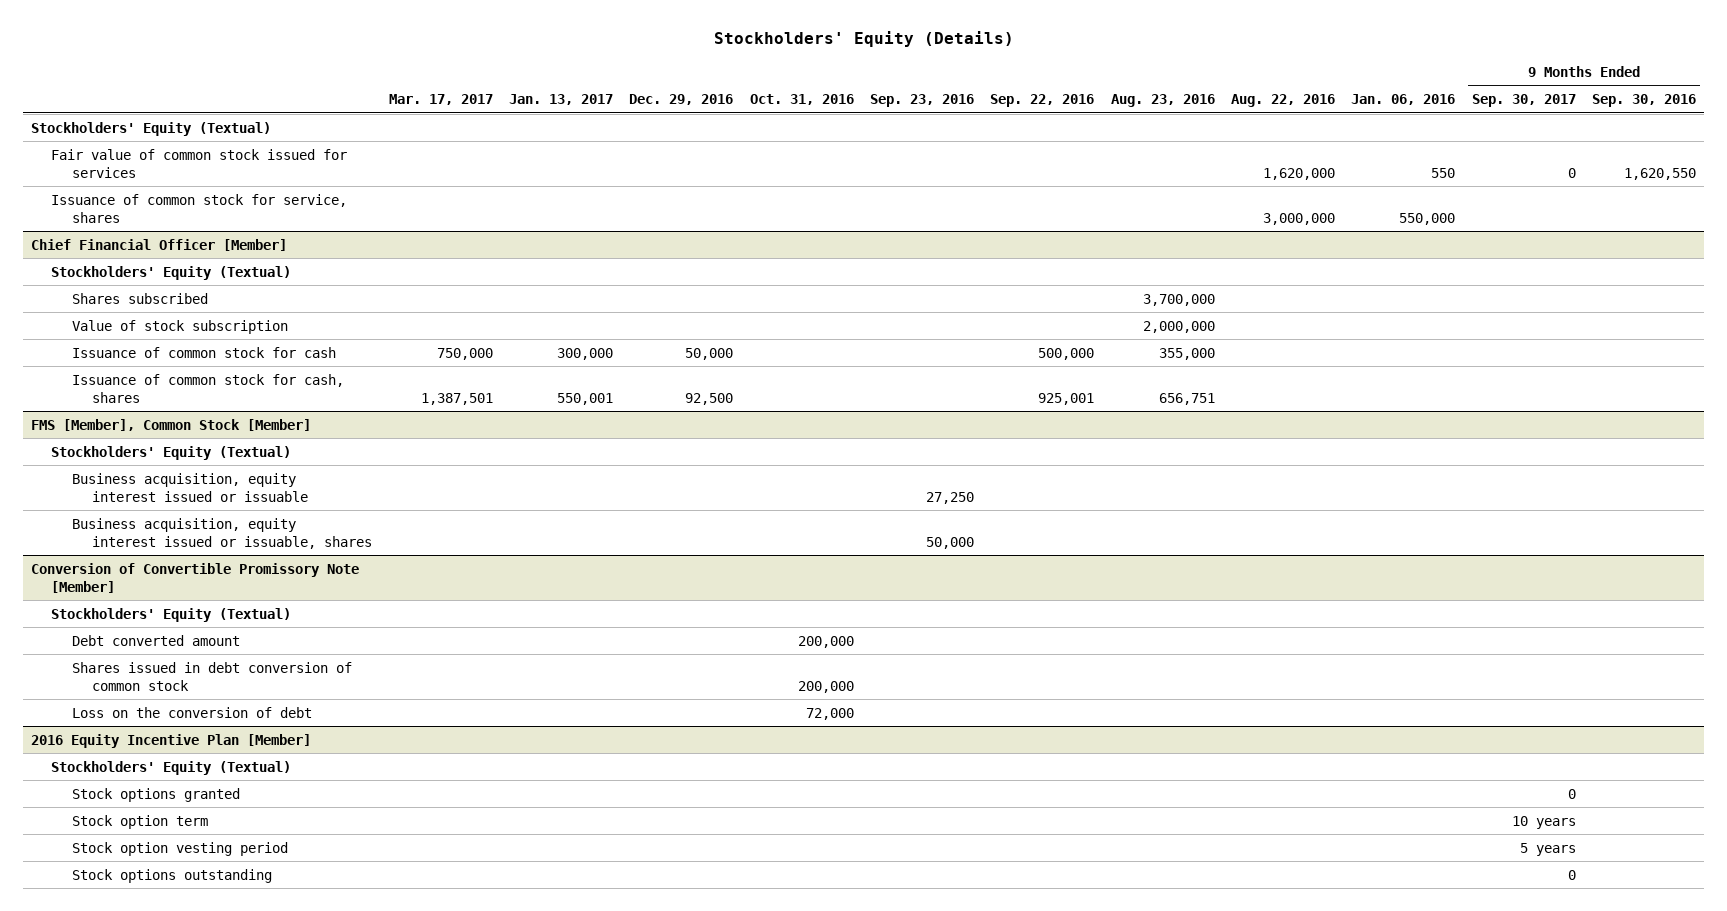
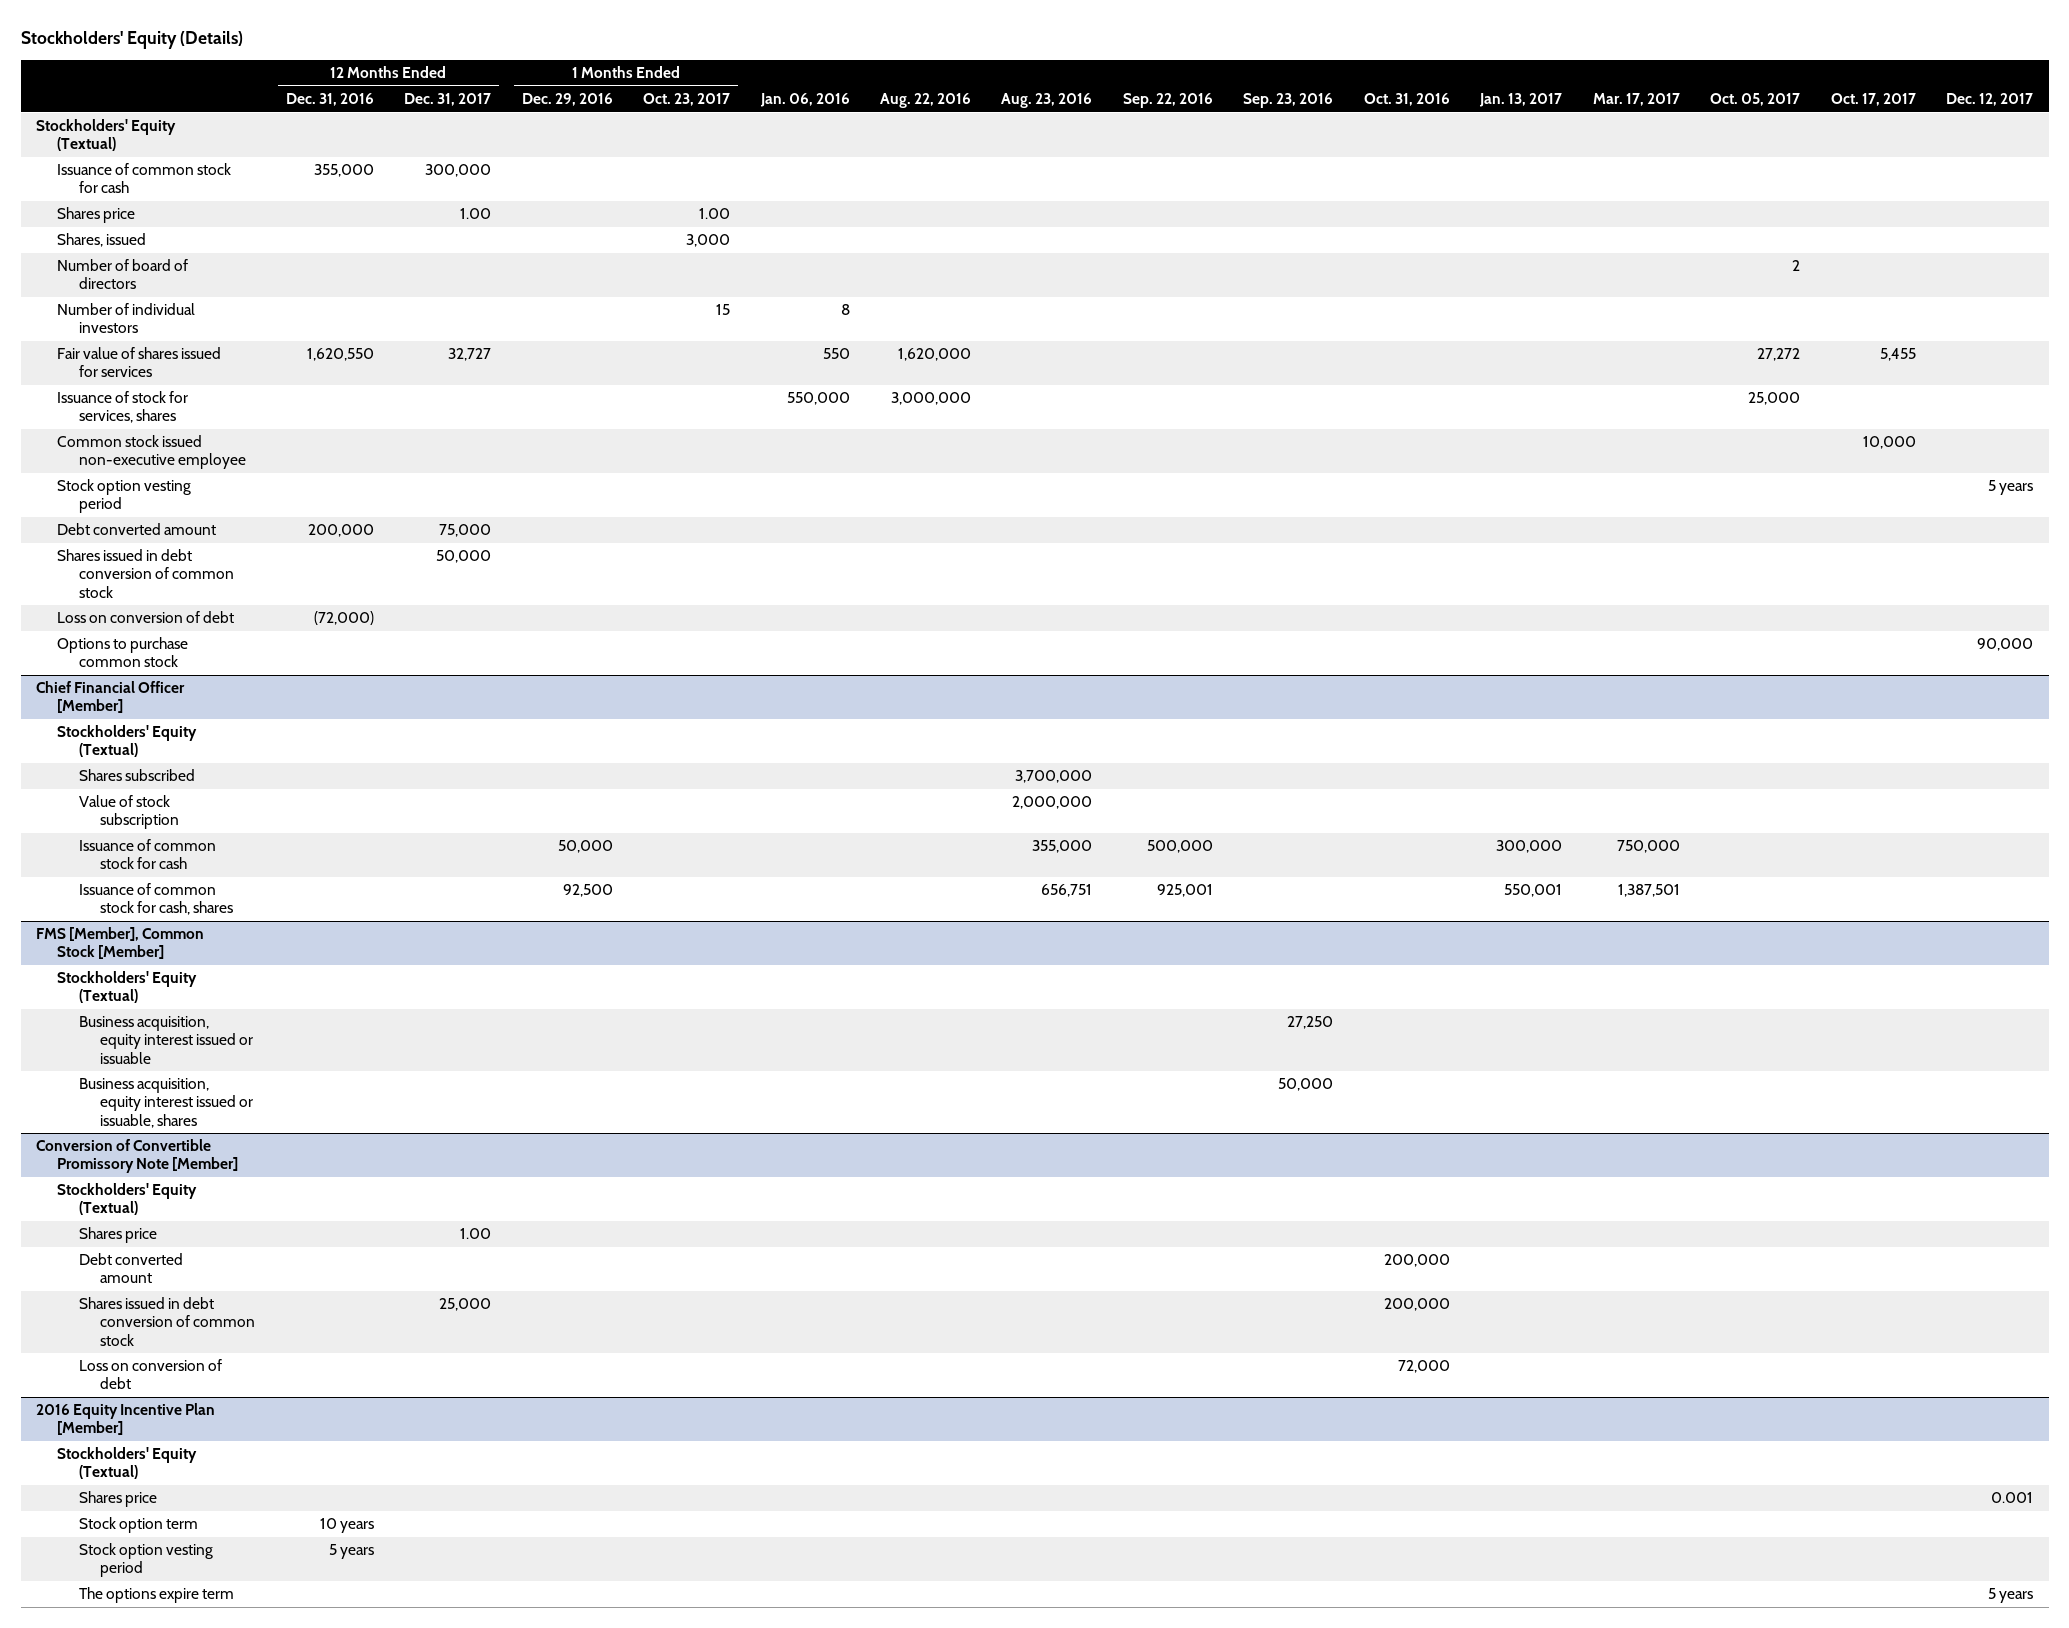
- | Mar. 17, 2017 | Jan. 13, 2017 | Dec. 29, 2016 | Oct. 31, 2016 | Sep. 23, 2016 | Sep. 22, 2016 | Aug. 23, 2016 | Aug. 22, 2016 | Jan. 06, 2016 | 9 Months Ended Sep. 30, 2017 | 9 Months Ended Sep. 30, 2016
+ | 12 Months Ended Dec. 31, 2016 | 12 Months Ended Dec. 31, 2017 | 1 Months Ended Dec. 29, 2016 | 1 Months Ended Oct. 23, 2017 | Jan. 06, 2016 | Aug. 22, 2016 | Aug. 23, 2016 | Sep. 22, 2016 | Sep. 23, 2016 | Oct. 31, 2016 | Jan. 13, 2017 | Mar. 17, 2017 | Oct. 05, 2017 | Oct. 17, 2017 | Dec. 12, 2017
- Fair value of common stock issued for services | | | | | | | | 1,620,000 | 550 | 0 | 1,620,550
- Issuance of common stock for service, shares | | | | | | | | 3,000,000 | 550,000 | |
+ Issuance of common stock for cash | 355,000 | 300,000 | | | | | | | | | | | | |
+ Shares price | | 1.00 | | 1.00 | | | | | | | | | | |
+ Shares, issued | | | | 3,000 | | | | | | | | | | |
+ Number of board of directors | | | | | | | | | | | | | 2 | |
+ Number of individual investors | | | | 15 | 8 | | | | | | | | | |
+ Fair value of shares issued for services | 1,620,550 | 32,727 | | | 550 | 1,620,000 | | | | | | | 27,272 | 5,455 |
+ Issuance of stock for services, shares | | | | | 550,000 | 3,000,000 | | | | | | | 25,000 | |
+ Common stock issued non-executive employee | | | | | | | | | | | | | | 10,000 |
+ Stock option vesting period | | | | | | | | | | | | | | | 5 years
+ Debt converted amount | 200,000 | 75,000 | | | | | | | | | | | | |
+ Shares issued in debt conversion of common stock | | 50,000 | | | | | | | | | | | | |
+ Loss on conversion of debt | (72,000) | | | | | | | | | | | | | |
+ Options to purchase common stock | | | | | | | | | | | | | | | 90,000
@ Conversion of Convertible Promissory Note [Member]
+ Shares price | | 1.00 | | | | | | | | | | | | |
- Loss on the conversion of debt | | | | 72,000 | | | | | | |
+ Loss on conversion of debt | | | | | | | | | | 72,000 | | | | |
@ 2016 Equity Incentive Plan [Member]
- Stock options granted | | | | | | | | | | 0 |
+ Shares price | | | | | | | | | | | | | | | 0.001
- Stock options outstanding | | | | | | | | | | 0 |
+ The options expire term | | | | | | | | | | | | | | | 5 years

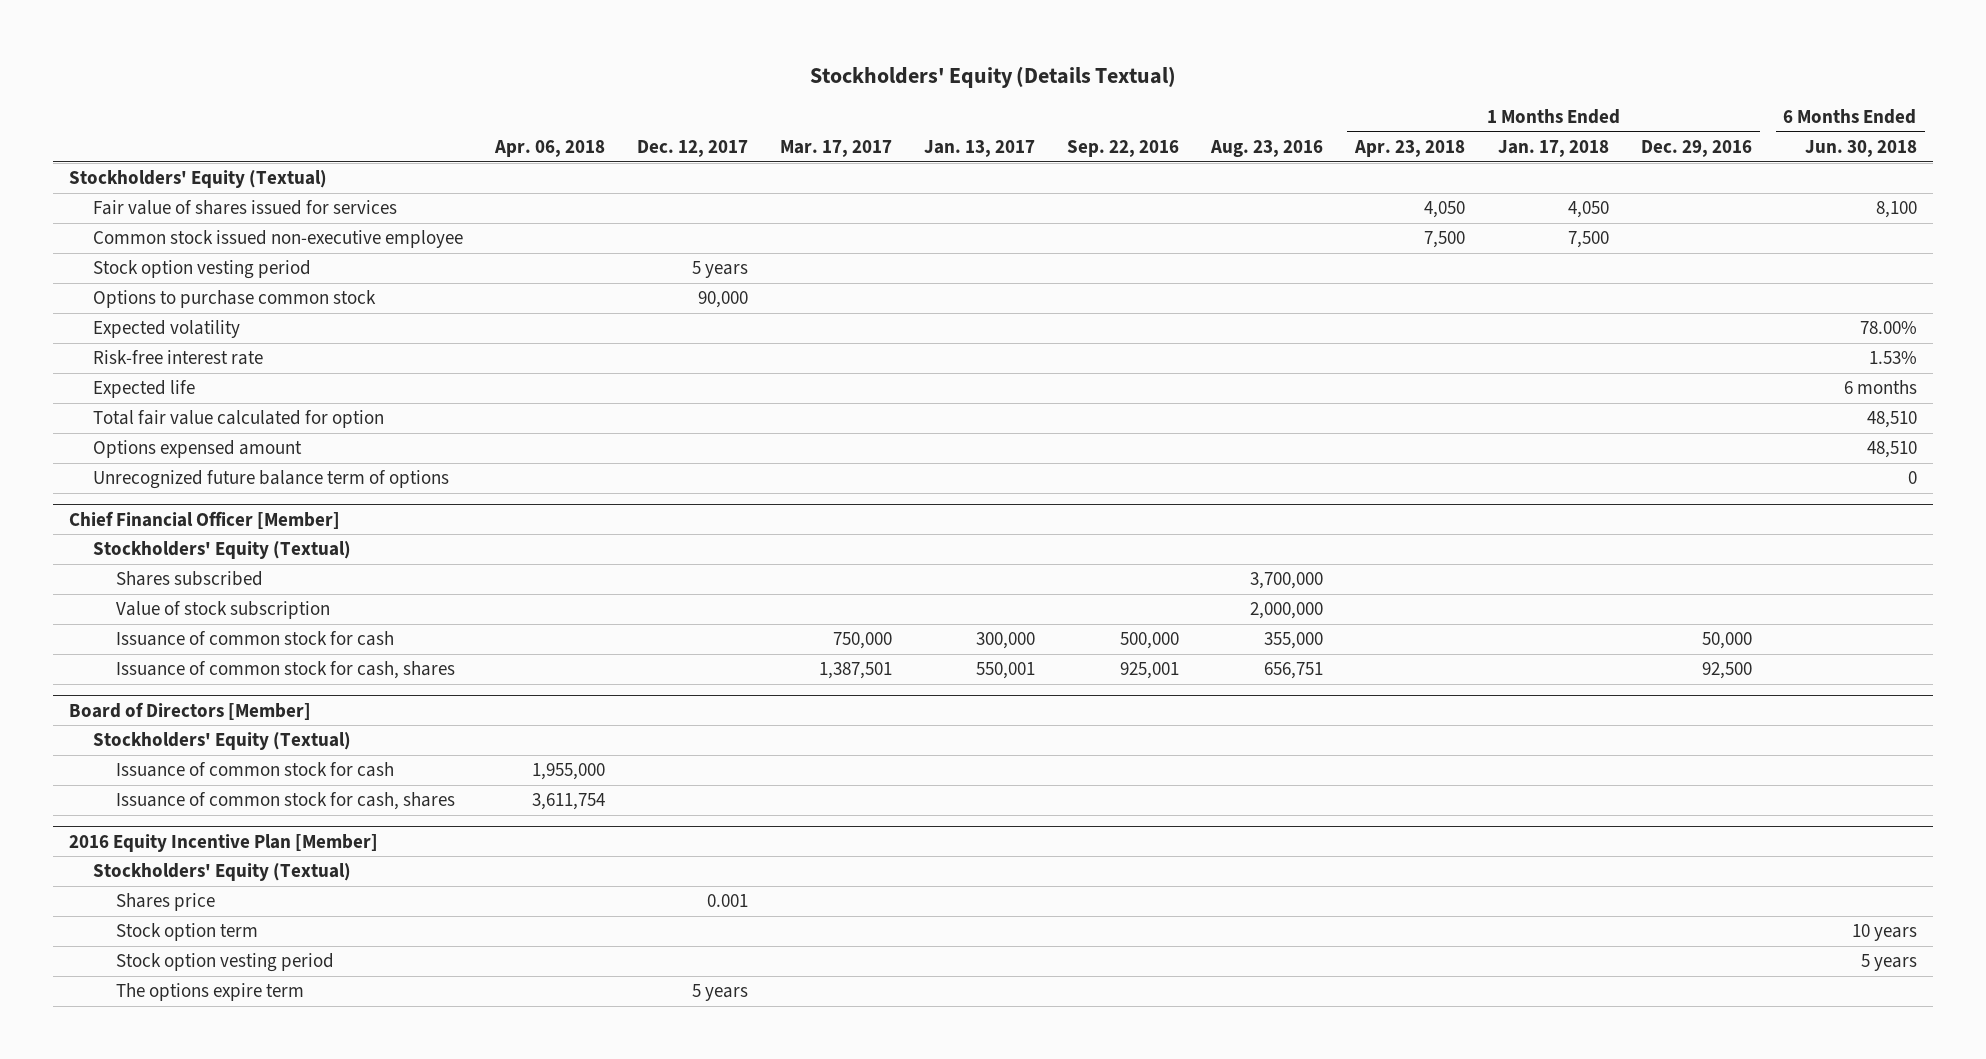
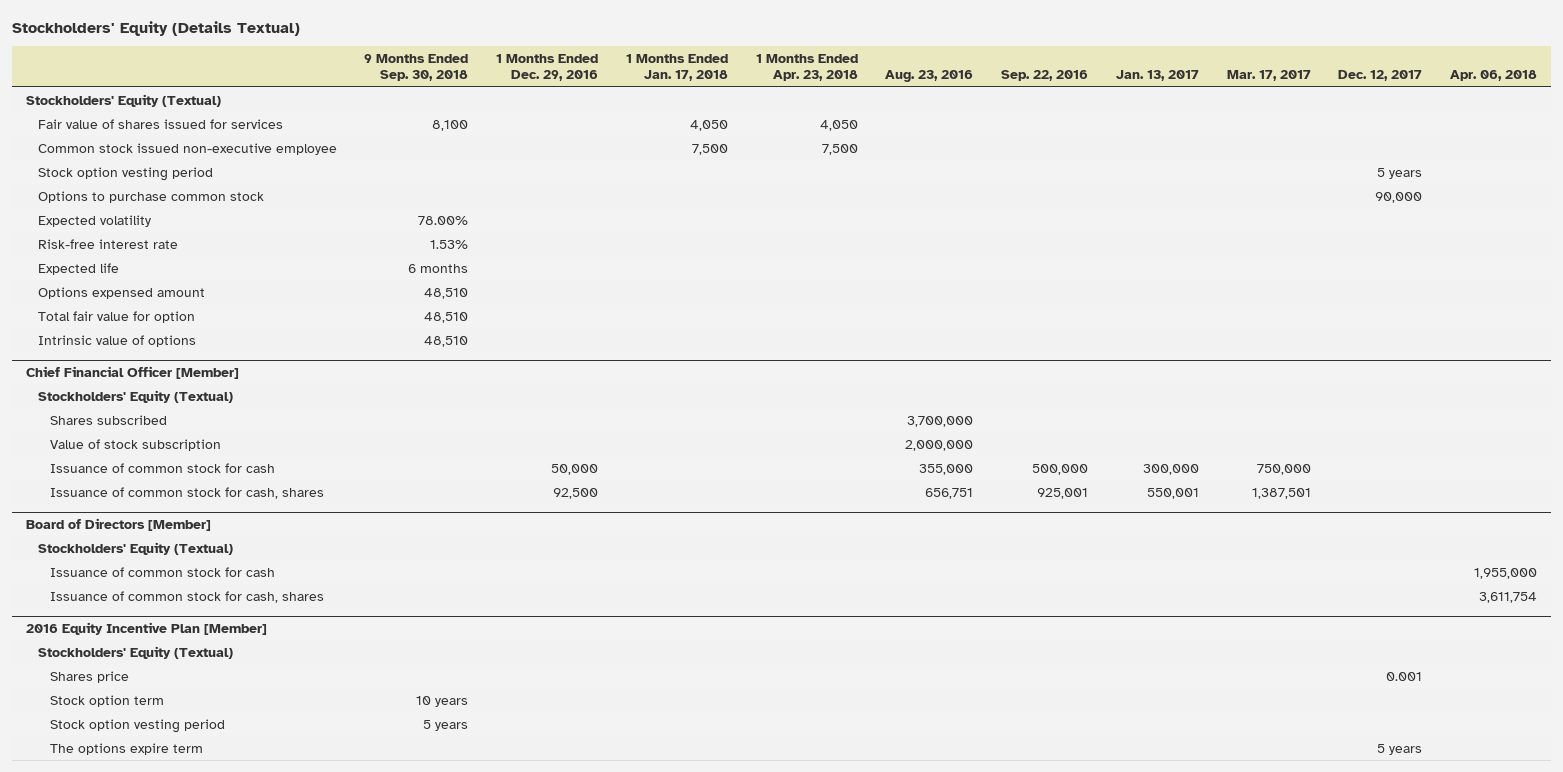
- | Apr. 06, 2018 | Dec. 12, 2017 | Mar. 17, 2017 | Jan. 13, 2017 | Sep. 22, 2016 | Aug. 23, 2016 | 1 Months Ended Apr. 23, 2018 | 1 Months Ended Jan. 17, 2018 | 1 Months Ended Dec. 29, 2016 | 6 Months Ended Jun. 30, 2018
+ | 9 Months Ended Sep. 30, 2018 | 1 Months Ended Dec. 29, 2016 | 1 Months Ended Jan. 17, 2018 | 1 Months Ended Apr. 23, 2018 | Aug. 23, 2016 | Sep. 22, 2016 | Jan. 13, 2017 | Mar. 17, 2017 | Dec. 12, 2017 | Apr. 06, 2018
- Total fair value calculated for option | | | | | | | | | | 48,510
- Unrecognized future balance term of options | | | | | | | | | | 0
+ Total fair value for option | 48,510 | | | | | | | | |
+ Intrinsic value of options | 48,510 | | | | | | | | |

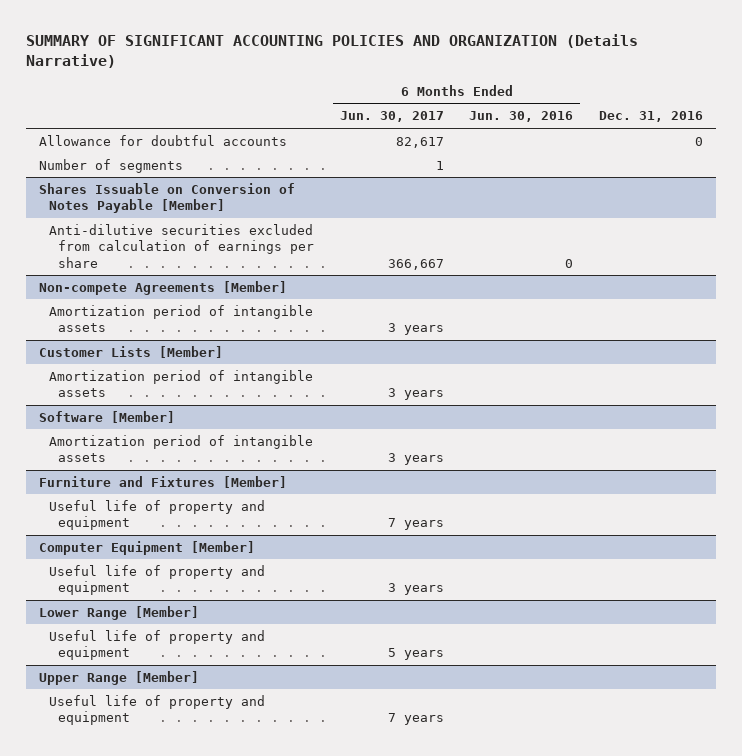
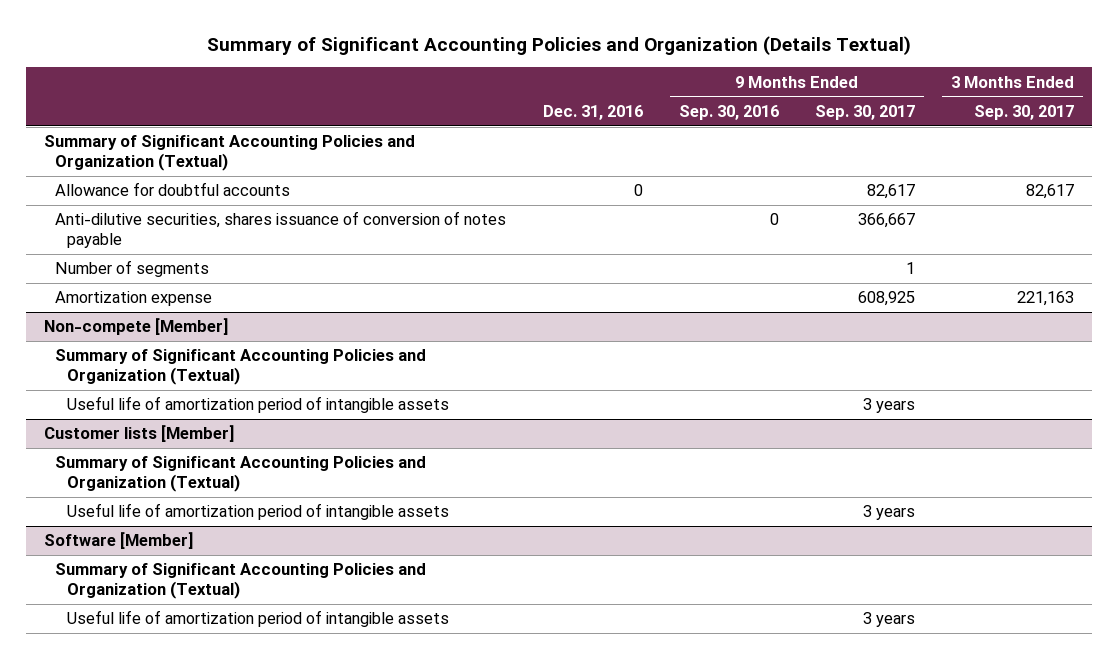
- SUMMARY OF SIGNIFICANT ACCOUNTING POLICIES AND ORGANIZATION (Details Narrative)
+ Summary of Significant Accounting Policies and Organization (Details Textual)
- | 6 Months Ended Jun. 30, 2017 | 6 Months Ended Jun. 30, 2016 | Dec. 31, 2016
+ | Dec. 31, 2016 | 9 Months Ended Sep. 30, 2016 | 9 Months Ended Sep. 30, 2017 | 3 Months Ended Sep. 30, 2017
+ Summary of Significant Accounting Policies and Organization (Textual)
+ Anti-dilutive securities, shares issuance of conversion of notes payable | | 0 | 366,667 |
- Shares Issuable on Conversion of Notes Payable [Member]
- Anti-dilutive securities excluded from calculation of earnings per share | 366,667 | 0 |
- Non-compete Agreements [Member]
- Amortization period of intangible assets | 3 years | |
- Customer Lists [Member]
- Amortization period of intangible assets | 3 years | |
+ Amortization expense | | | 608,925 | 221,163
+ Non-compete [Member]
+ Summary of Significant Accounting Policies and Organization (Textual)
+ Useful life of amortization period of intangible assets | | | 3 years |
+ Customer lists [Member]
+ Summary of Significant Accounting Policies and Organization (Textual)
+ Useful life of amortization period of intangible assets | | | 3 years |
@ Software [Member]
- Amortization period of intangible assets | 3 years | |
- Furniture and Fixtures [Member]
- Useful life of property and equipment | 7 years | |
- Computer Equipment [Member]
- Useful life of property and equipment | 3 years | |
- Lower Range [Member]
- Useful life of property and equipment | 5 years | |
- Upper Range [Member]
- Useful life of property and equipment | 7 years | |
@ Software [Member]
+ Summary of Significant Accounting Policies and Organization (Textual)
+ Useful life of amortization period of intangible assets | | | 3 years |

